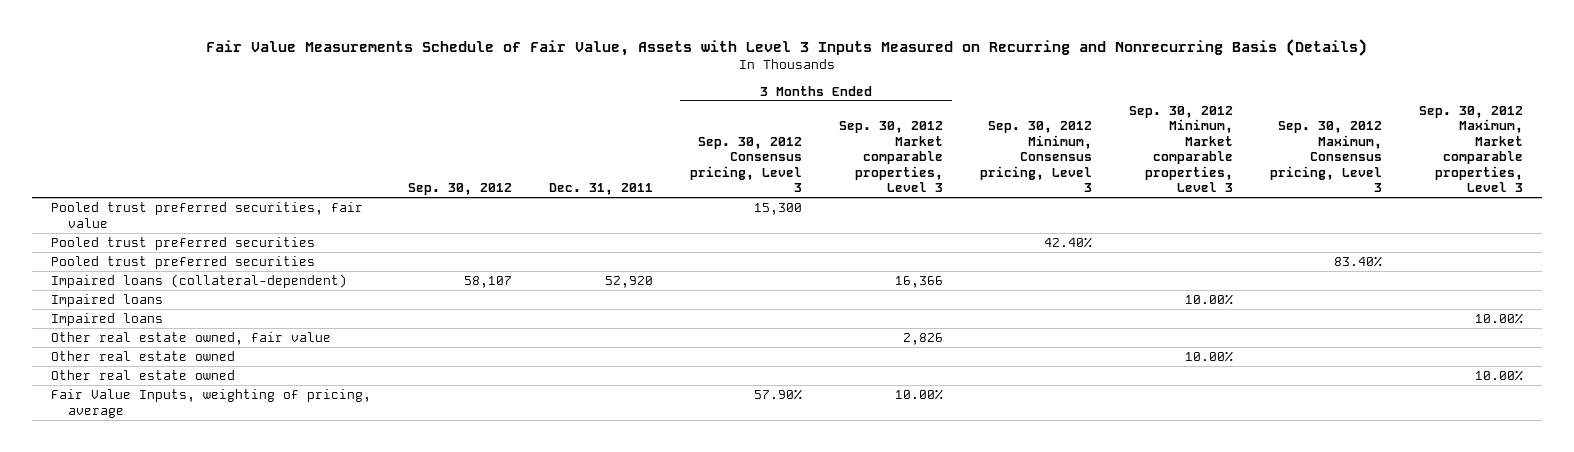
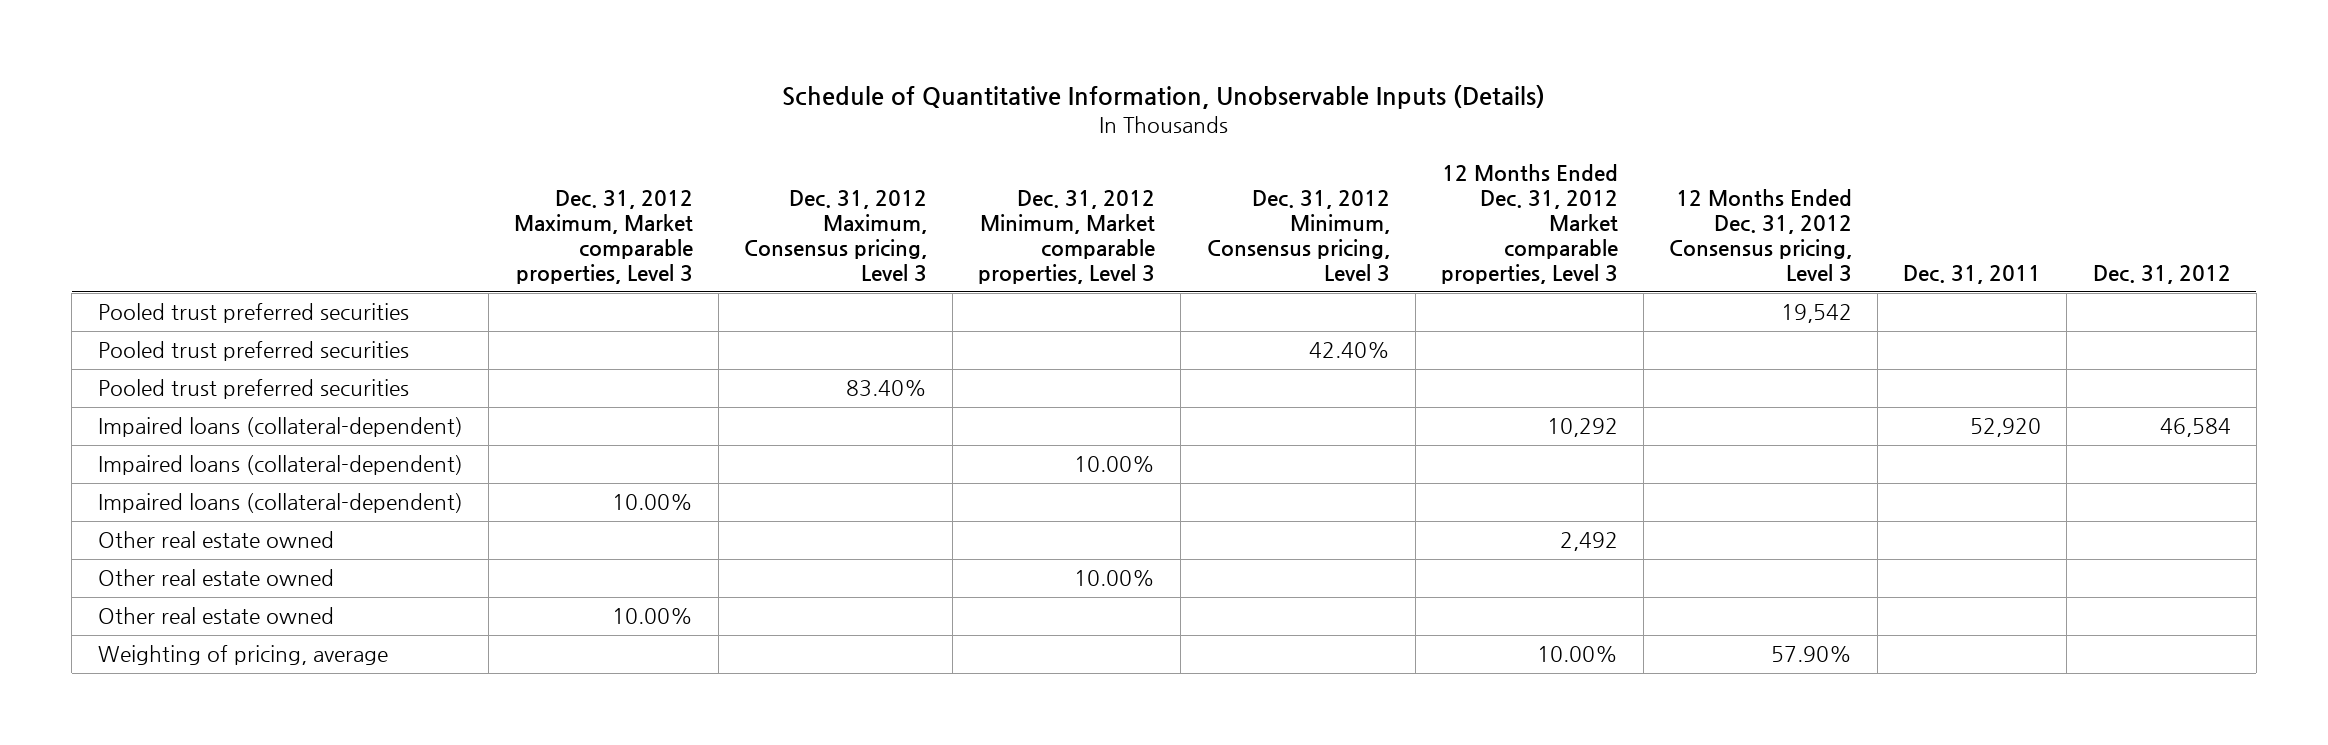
- Fair Value Measurements Schedule of Fair Value, Assets with Level 3 Inputs Measured on Recurring and Nonrecurring Basis (Details)
+ Schedule of Quantitative Information, Unobservable Inputs (Details)
- | Sep. 30, 2012 | Dec. 31, 2011 | 3 Months Ended Sep. 30, 2012 Consensus pricing, Level 3 | 3 Months Ended Sep. 30, 2012 Market comparable properties, Level 3 | Sep. 30, 2012 Minimum, Consensus pricing, Level 3 | Sep. 30, 2012 Minimum, Market comparable properties, Level 3 | Sep. 30, 2012 Maximum, Consensus pricing, Level 3 | Sep. 30, 2012 Maximum, Market comparable properties, Level 3
+ | Dec. 31, 2012 Maximum, Market comparable properties, Level 3 | Dec. 31, 2012 Maximum, Consensus pricing, Level 3 | Dec. 31, 2012 Minimum, Market comparable properties, Level 3 | Dec. 31, 2012 Minimum, Consensus pricing, Level 3 | 12 Months Ended Dec. 31, 2012 Market comparable properties, Level 3 | 12 Months Ended Dec. 31, 2012 Consensus pricing, Level 3 | Dec. 31, 2011 | Dec. 31, 2012
- Pooled trust preferred securities, fair value | | | 15,300 | | | | |
+ Pooled trust preferred securities | | 83.40% | | | | | |
- Impaired loans | | | | | | 10.00% | |
- Impaired loans | | | | | | | | 10.00%
- Other real estate owned, fair value | | | | 2,826 | | | |
+ Impaired loans (collateral-dependent) | | | 10.00% | | | | |
+ Impaired loans (collateral-dependent) | 10.00% | | | | | | |
- Fair Value Inputs, weighting of pricing, average | | | 57.90% | 10.00% | | | |
+ Other real estate owned | 10.00% | | | | | | |
+ Weighting of pricing, average | | | | | 10.00% | 57.90% | |

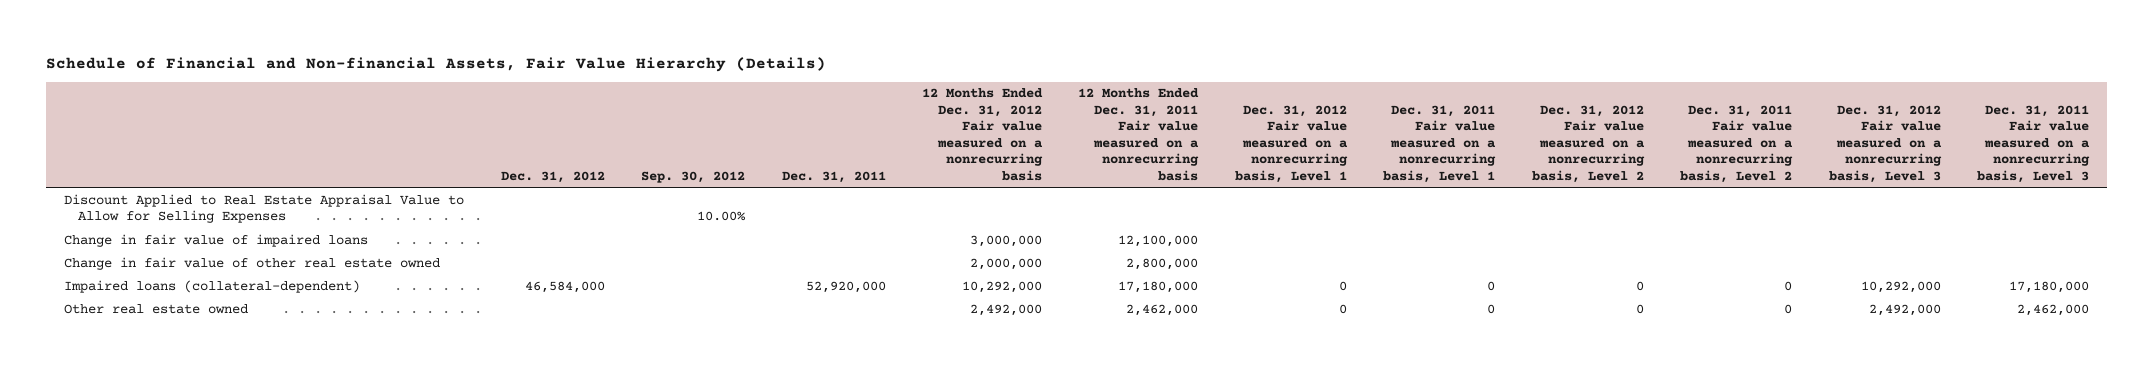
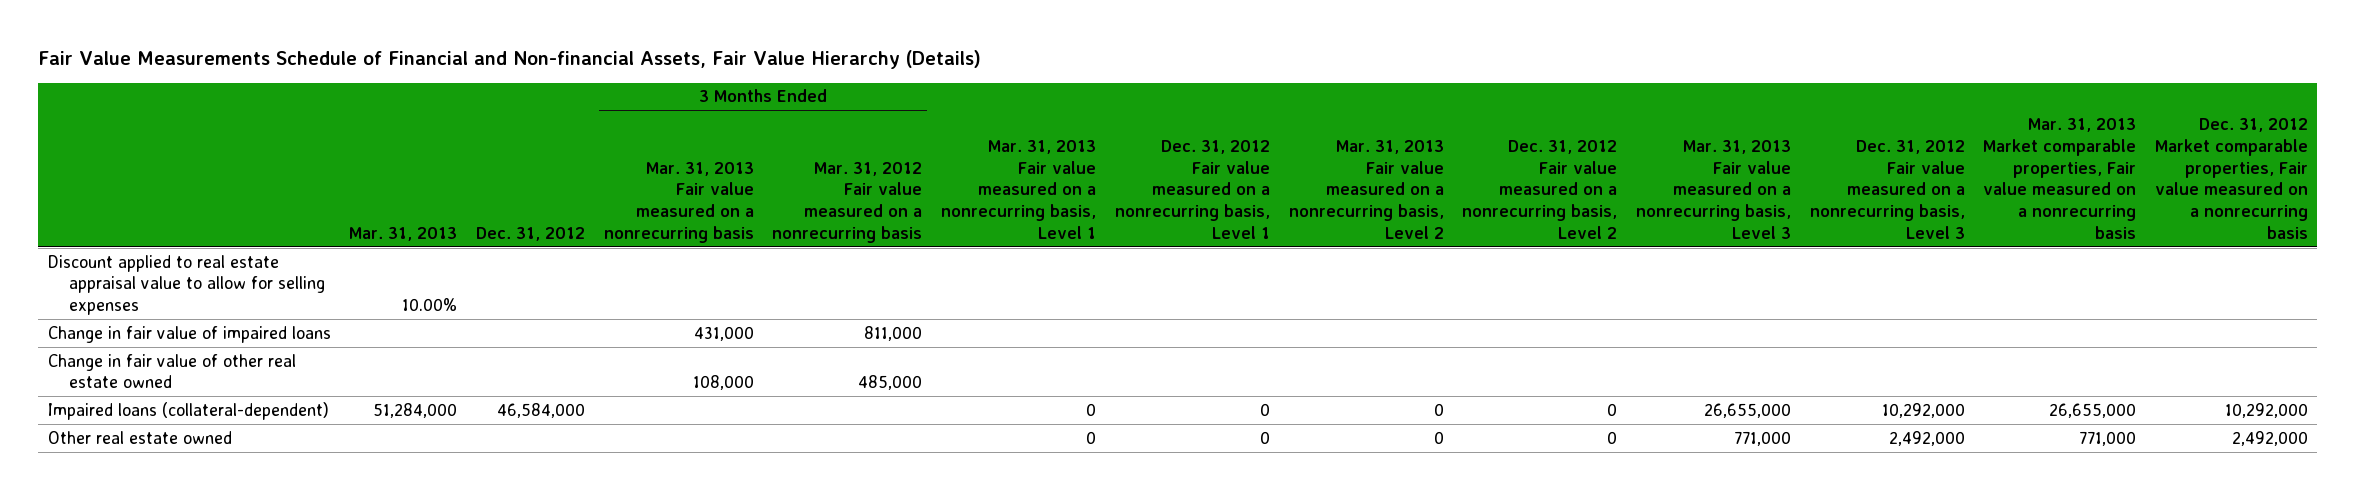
- Schedule of Financial and Non-financial Assets, Fair Value Hierarchy (Details)
+ Fair Value Measurements Schedule of Financial and Non-financial Assets, Fair Value Hierarchy (Details)
- | Dec. 31, 2012 | Sep. 30, 2012 | Dec. 31, 2011 | 12 Months Ended Dec. 31, 2012 Fair value measured on a nonrecurring basis | 12 Months Ended Dec. 31, 2011 Fair value measured on a nonrecurring basis | Dec. 31, 2012 Fair value measured on a nonrecurring basis, Level 1 | Dec. 31, 2011 Fair value measured on a nonrecurring basis, Level 1 | Dec. 31, 2012 Fair value measured on a nonrecurring basis, Level 2 | Dec. 31, 2011 Fair value measured on a nonrecurring basis, Level 2 | Dec. 31, 2012 Fair value measured on a nonrecurring basis, Level 3 | Dec. 31, 2011 Fair value measured on a nonrecurring basis, Level 3
+ | Mar. 31, 2013 | Dec. 31, 2012 | 3 Months Ended Mar. 31, 2013 Fair value measured on a nonrecurring basis | 3 Months Ended Mar. 31, 2012 Fair value measured on a nonrecurring basis | Mar. 31, 2013 Fair value measured on a nonrecurring basis, Level 1 | Dec. 31, 2012 Fair value measured on a nonrecurring basis, Level 1 | Mar. 31, 2013 Fair value measured on a nonrecurring basis, Level 2 | Dec. 31, 2012 Fair value measured on a nonrecurring basis, Level 2 | Mar. 31, 2013 Fair value measured on a nonrecurring basis, Level 3 | Dec. 31, 2012 Fair value measured on a nonrecurring basis, Level 3 | Mar. 31, 2013 Market comparable properties, Fair value measured on a nonrecurring basis | Dec. 31, 2012 Market comparable properties, Fair value measured on a nonrecurring basis
- Discount Applied to Real Estate Appraisal Value to Allow for Selling Expenses | | 10.00% | | | | | | | | |
+ Discount applied to real estate appraisal value to allow for selling expenses | 10.00% | | | | | | | | | | |

